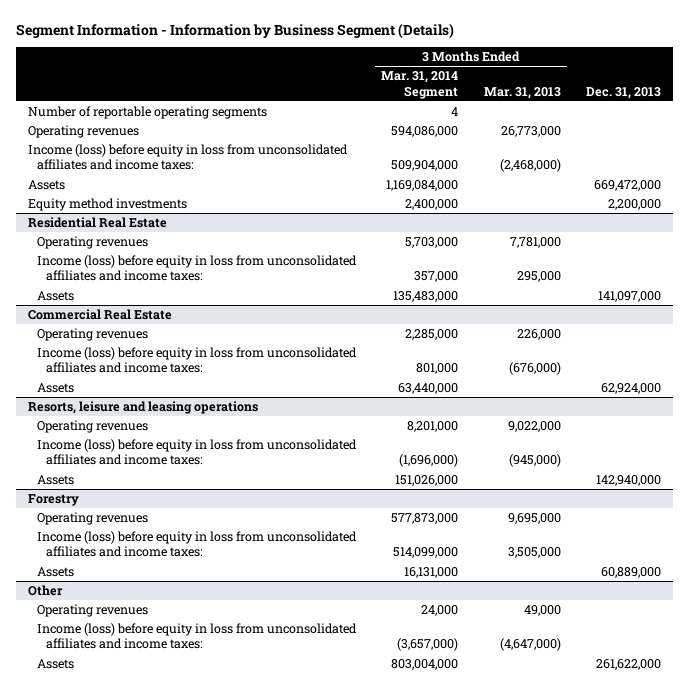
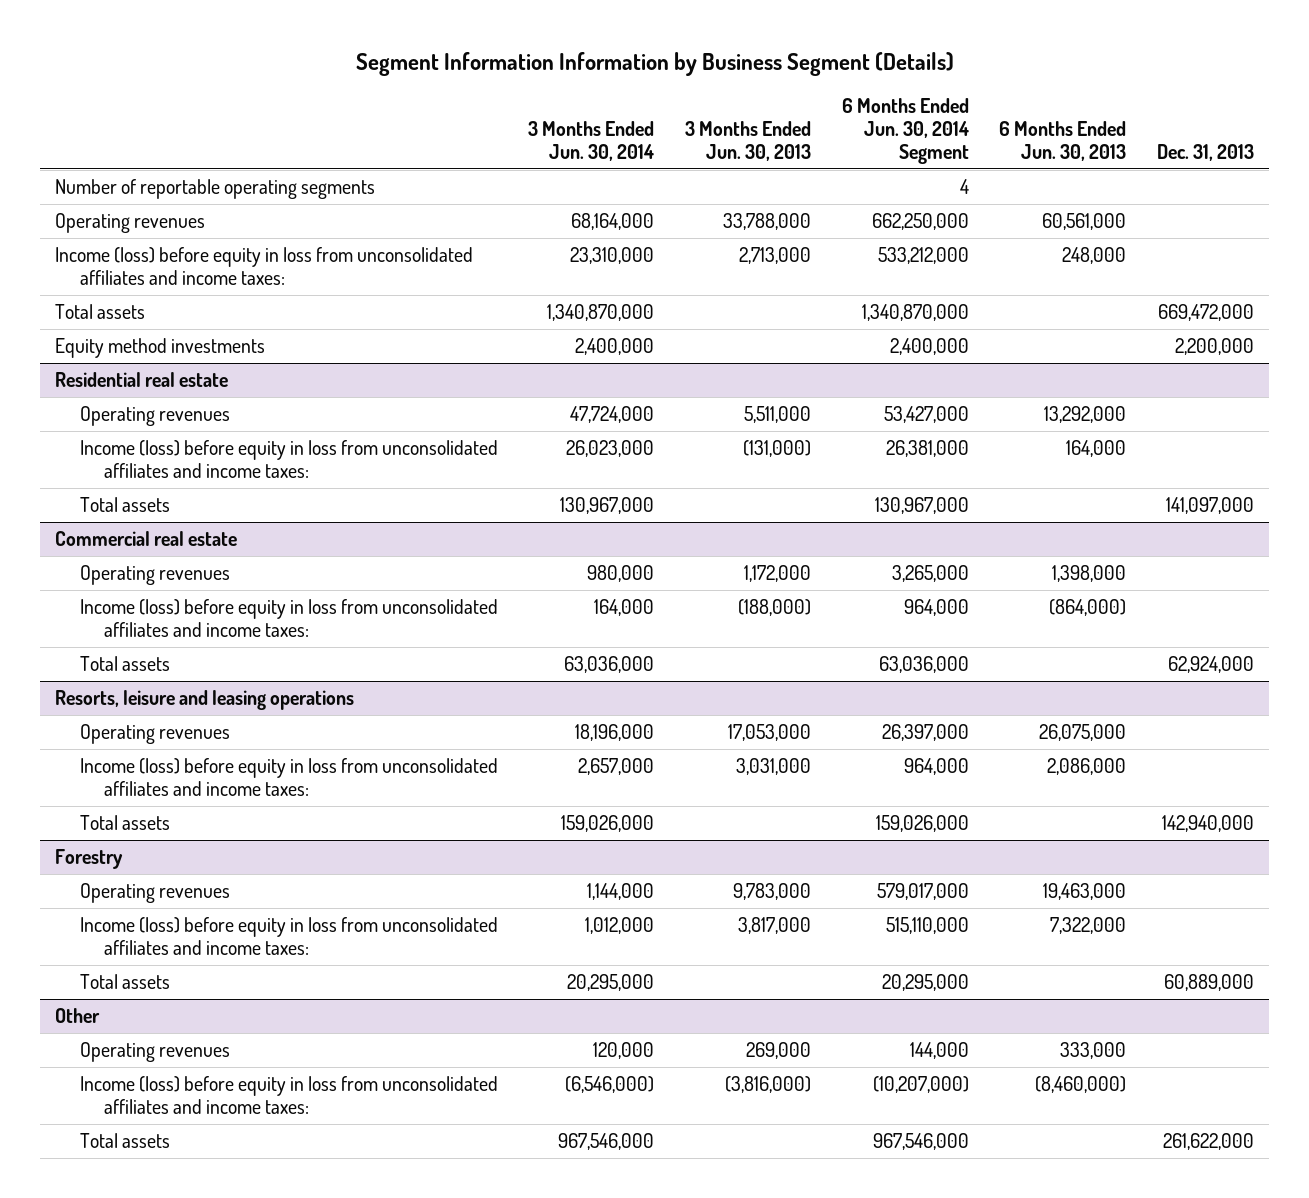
- Segment Information - Information by Business Segment (Details)
+ Segment Information Information by Business Segment (Details)
- | 3 Months Ended Mar. 31, 2014 Segment | 3 Months Ended Mar. 31, 2013 | Dec. 31, 2013
+ | 3 Months Ended Jun. 30, 2014 | 3 Months Ended Jun. 30, 2013 | 6 Months Ended Jun. 30, 2014 Segment | 6 Months Ended Jun. 30, 2013 | Dec. 31, 2013
- Assets | 1,169,084,000 | | 669,472,000
+ Total assets | 1,340,870,000 | | 1,340,870,000 | | 669,472,000
- Residential Real Estate
+ Residential real estate
- Assets | 135,483,000 | | 141,097,000
- Commercial Real Estate
+ Total assets | 130,967,000 | | 130,967,000 | | 141,097,000
+ Commercial real estate
- Assets | 63,440,000 | | 62,924,000
+ Total assets | 63,036,000 | | 63,036,000 | | 62,924,000
@ Resorts, leisure and leasing operations
- Assets | 151,026,000 | | 142,940,000
+ Total assets | 159,026,000 | | 159,026,000 | | 142,940,000
@ Forestry
- Assets | 16,131,000 | | 60,889,000
+ Total assets | 20,295,000 | | 20,295,000 | | 60,889,000
@ Other
- Assets | 803,004,000 | | 261,622,000
+ Total assets | 967,546,000 | | 967,546,000 | | 261,622,000

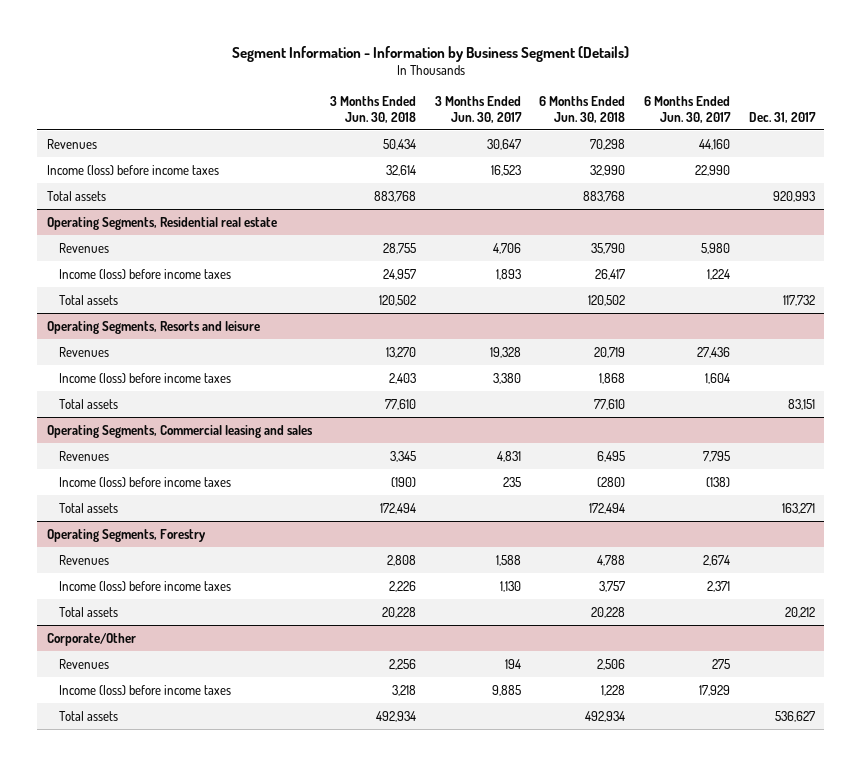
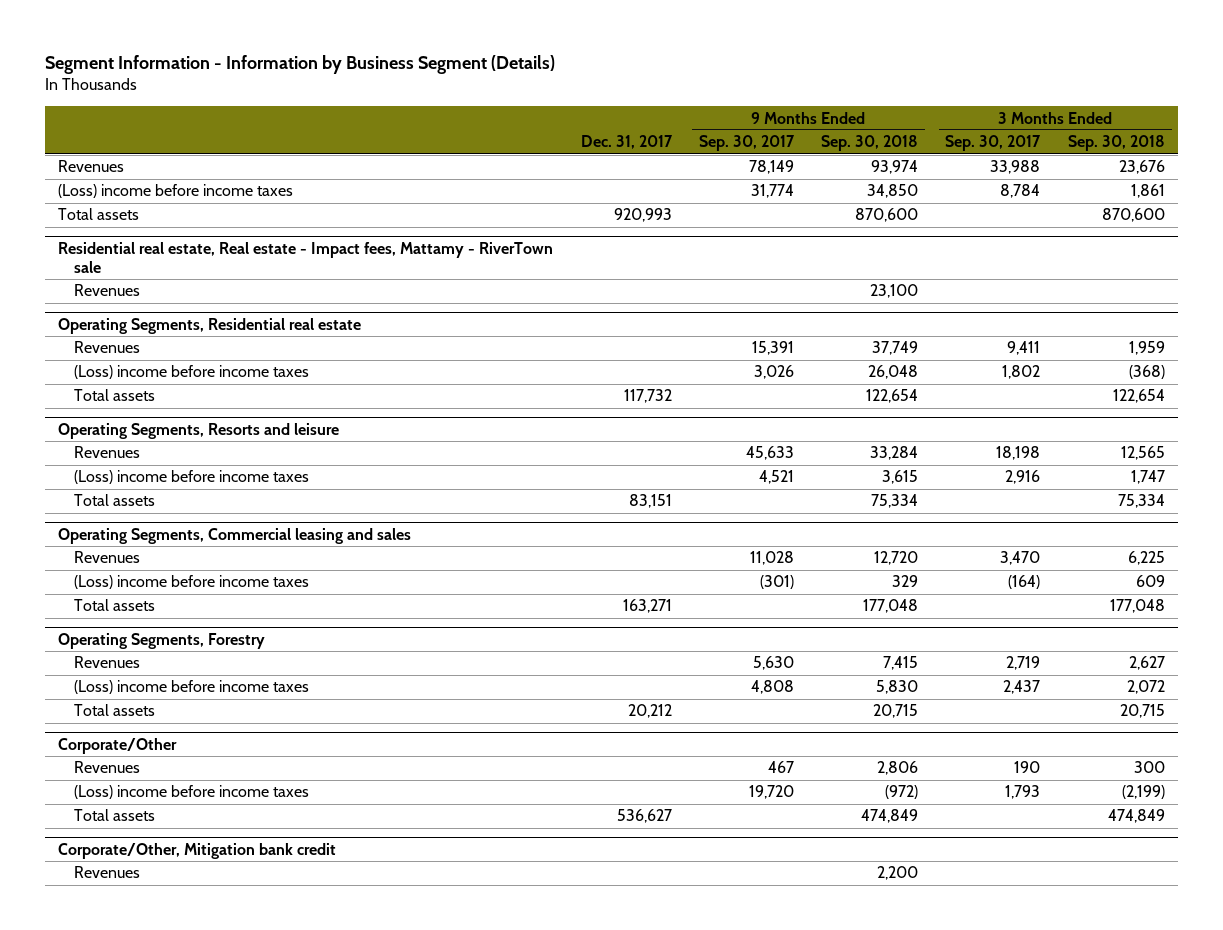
- | 3 Months Ended Jun. 30, 2018 | 3 Months Ended Jun. 30, 2017 | 6 Months Ended Jun. 30, 2018 | 6 Months Ended Jun. 30, 2017 | Dec. 31, 2017
+ | Dec. 31, 2017 | 9 Months Ended Sep. 30, 2017 | 9 Months Ended Sep. 30, 2018 | 3 Months Ended Sep. 30, 2017 | 3 Months Ended Sep. 30, 2018
- Income (loss) before income taxes | 32,614 | 16,523 | 32,990 | 22,990 |
+ (Loss) income before income taxes | | 31,774 | 34,850 | 8,784 | 1,861
+ Residential real estate, Real estate - Impact fees, Mattamy - RiverTown sale
+ Revenues | | | 23,100 | |
@ Operating Segments, Residential real estate
- Income (loss) before income taxes | 24,957 | 1,893 | 26,417 | 1,224 |
+ (Loss) income before income taxes | | 3,026 | 26,048 | 1,802 | (368)
@ Operating Segments, Resorts and leisure
- Income (loss) before income taxes | 2,403 | 3,380 | 1,868 | 1,604 |
+ (Loss) income before income taxes | | 4,521 | 3,615 | 2,916 | 1,747
@ Operating Segments, Commercial leasing and sales
- Income (loss) before income taxes | (190) | 235 | (280) | (138) |
+ (Loss) income before income taxes | | (301) | 329 | (164) | 609
@ Operating Segments, Forestry
- Income (loss) before income taxes | 2,226 | 1,130 | 3,757 | 2,371 |
+ (Loss) income before income taxes | | 4,808 | 5,830 | 2,437 | 2,072
@ Corporate/Other
- Income (loss) before income taxes | 3,218 | 9,885 | 1,228 | 17,929 |
+ (Loss) income before income taxes | | 19,720 | (972) | 1,793 | (2,199)
+ Corporate/Other, Mitigation bank credit
+ Revenues | | | 2,200 | |

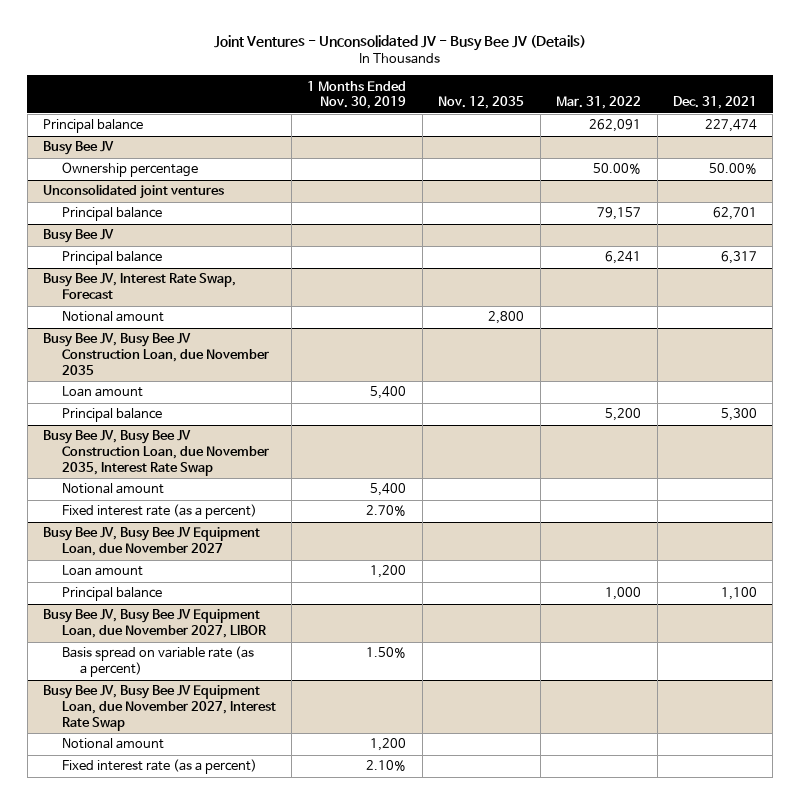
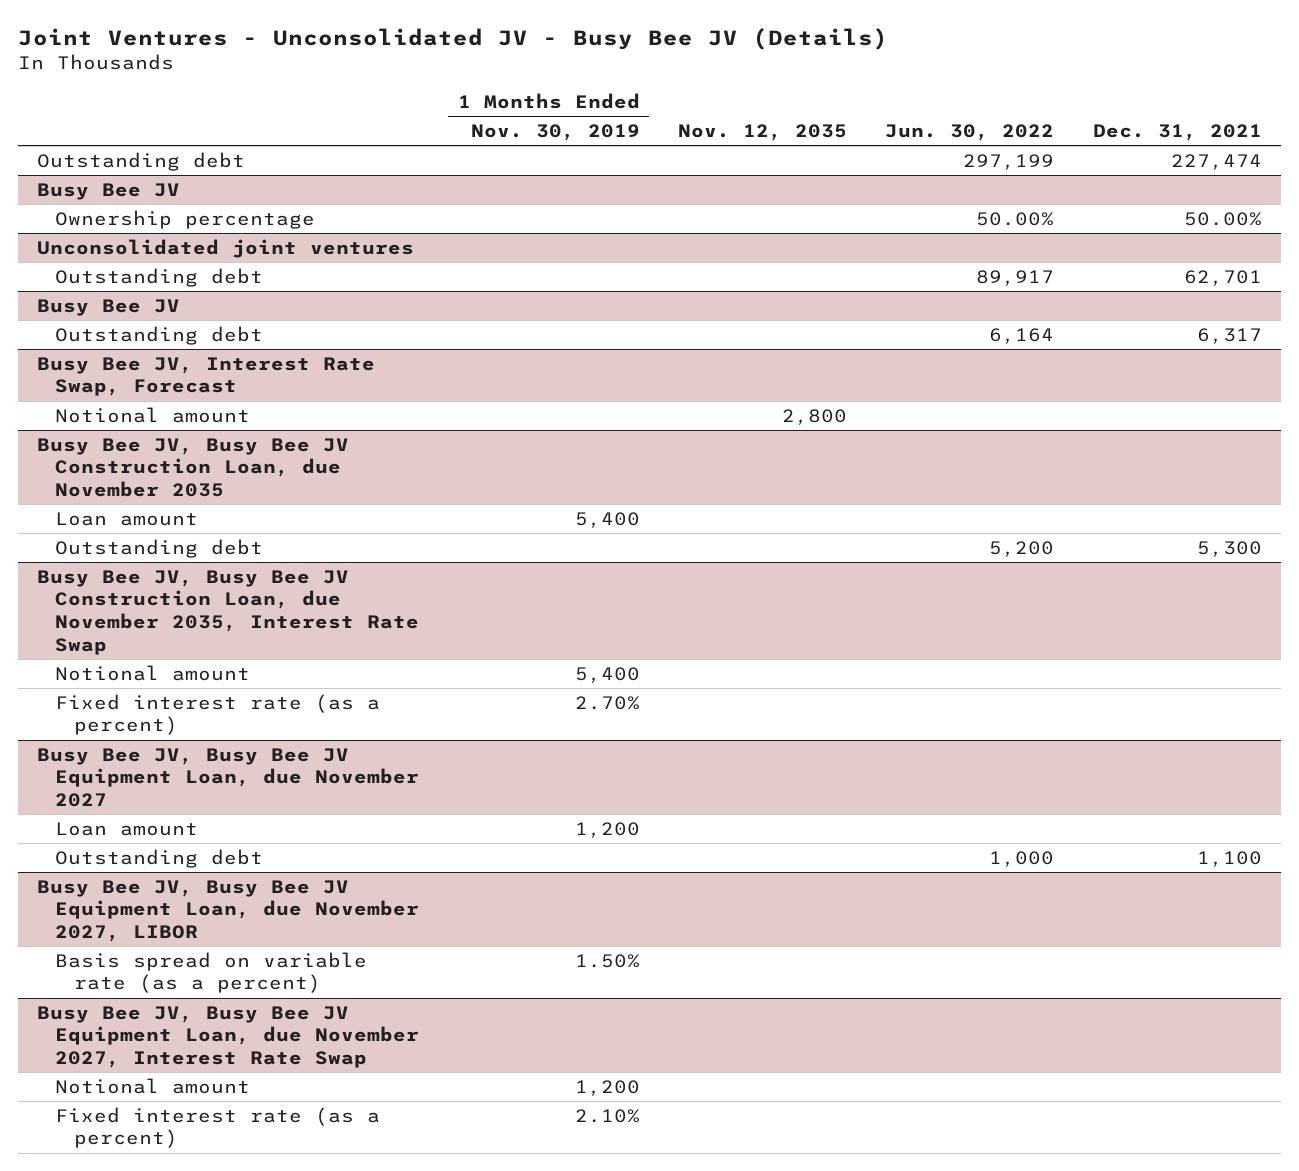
- | 1 Months Ended Nov. 30, 2019 | Nov. 12, 2035 | Mar. 31, 2022 | Dec. 31, 2021
+ | 1 Months Ended Nov. 30, 2019 | Nov. 12, 2035 | Jun. 30, 2022 | Dec. 31, 2021
- Principal balance | | | 262,091 | 227,474
+ Outstanding debt | | | 297,199 | 227,474
@ Unconsolidated joint ventures
- Principal balance | | | 79,157 | 62,701
+ Outstanding debt | | | 89,917 | 62,701
@ Busy Bee JV
- Principal balance | | | 6,241 | 6,317
+ Outstanding debt | | | 6,164 | 6,317
@ Busy Bee JV, Busy Bee JV Construction Loan, due November 2035
- Principal balance | | | 5,200 | 5,300
+ Outstanding debt | | | 5,200 | 5,300
@ Busy Bee JV, Busy Bee JV Equipment Loan, due November 2027
- Principal balance | | | 1,000 | 1,100
+ Outstanding debt | | | 1,000 | 1,100

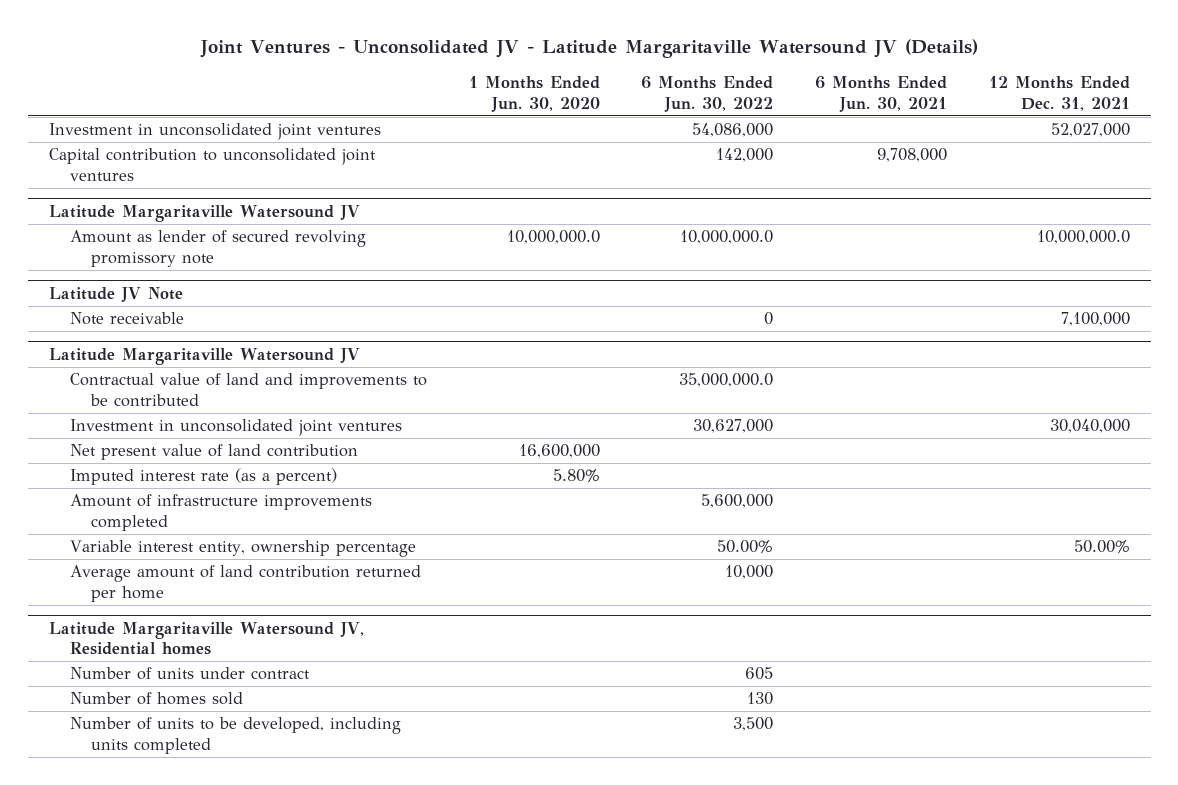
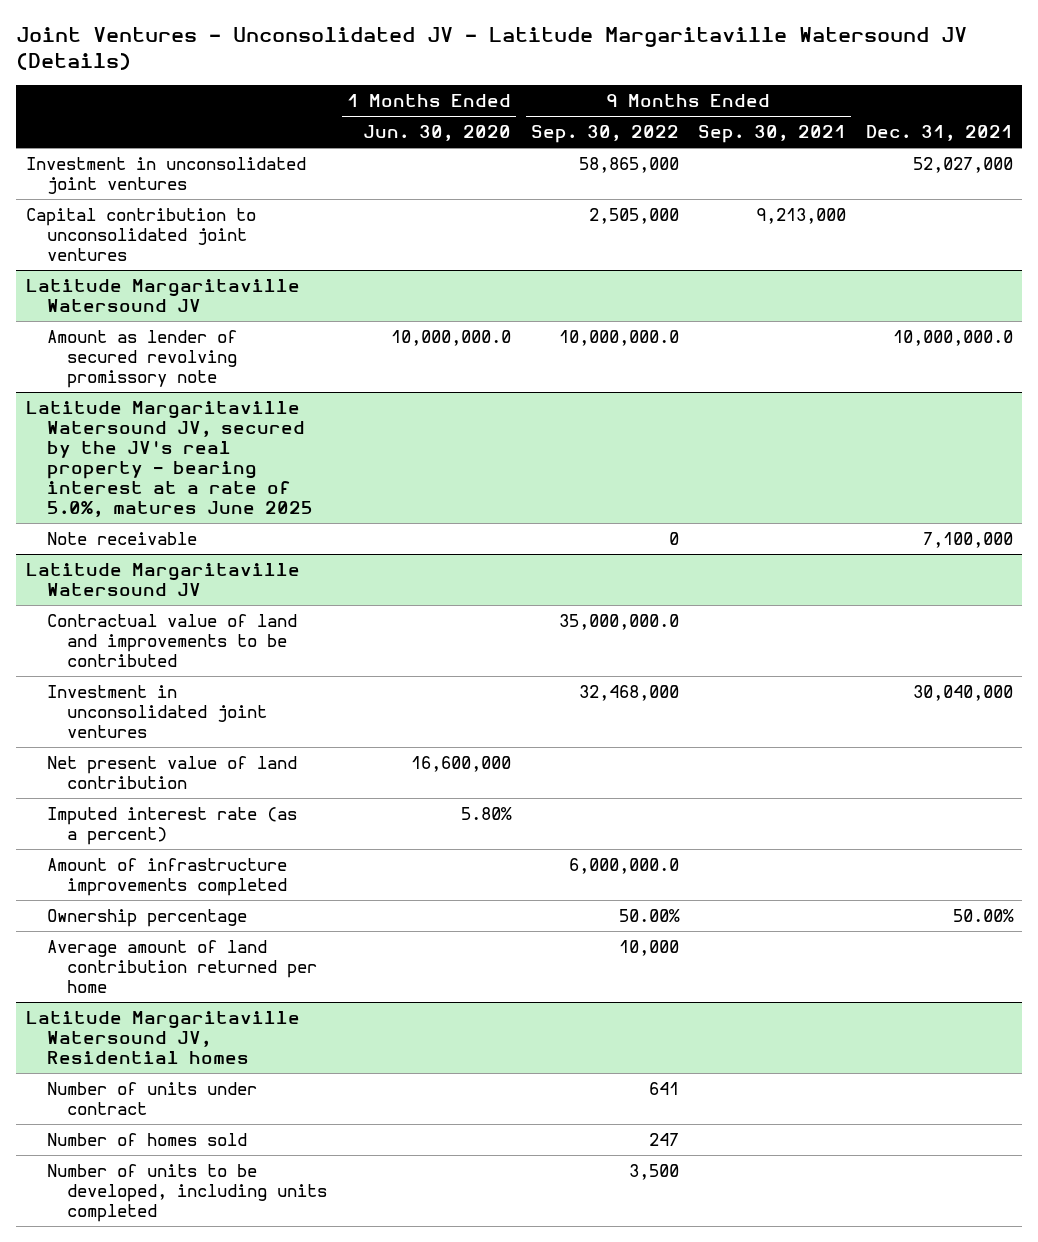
- | 1 Months Ended Jun. 30, 2020 | 6 Months Ended Jun. 30, 2022 | 6 Months Ended Jun. 30, 2021 | 12 Months Ended Dec. 31, 2021
+ | 1 Months Ended Jun. 30, 2020 | 9 Months Ended Sep. 30, 2022 | 9 Months Ended Sep. 30, 2021 | Dec. 31, 2021
- Latitude JV Note
+ Latitude Margaritaville Watersound JV, secured by the JV's real property - bearing interest at a rate of 5.0%, matures June 2025
@ Latitude Margaritaville Watersound JV
- Variable interest entity, ownership percentage | | 50.00% | | 50.00%
+ Ownership percentage | | 50.00% | | 50.00%

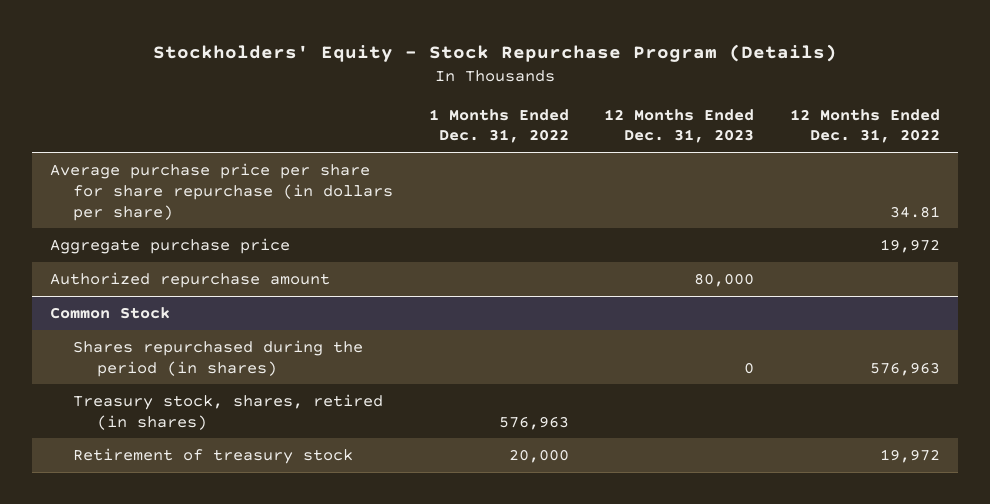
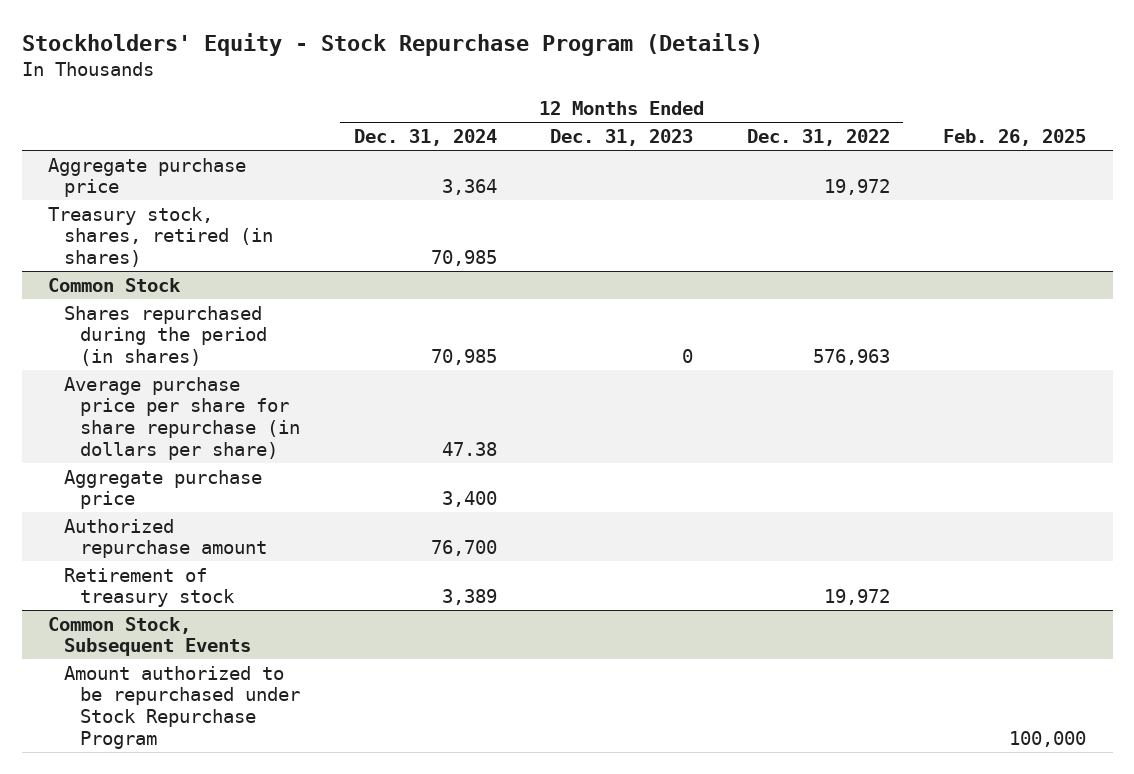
- | 1 Months Ended Dec. 31, 2022 | 12 Months Ended Dec. 31, 2023 | 12 Months Ended Dec. 31, 2022
+ | 12 Months Ended Dec. 31, 2024 | 12 Months Ended Dec. 31, 2023 | 12 Months Ended Dec. 31, 2022 | Feb. 26, 2025
- Average purchase price per share for share repurchase (in dollars per share) | | | 34.81
- Authorized repurchase amount | | 80,000 |
+ Treasury stock, shares, retired (in shares) | 70,985 | | |
@ Common Stock
- Treasury stock, shares, retired (in shares) | 576,963 | |
+ Average purchase price per share for share repurchase (in dollars per share) | 47.38 | | |
+ Aggregate purchase price | 3,400 | | |
+ Authorized repurchase amount | 76,700 | | |
+ Common Stock, Subsequent Events
+ Amount authorized to be repurchased under Stock Repurchase Program | | | | 100,000

